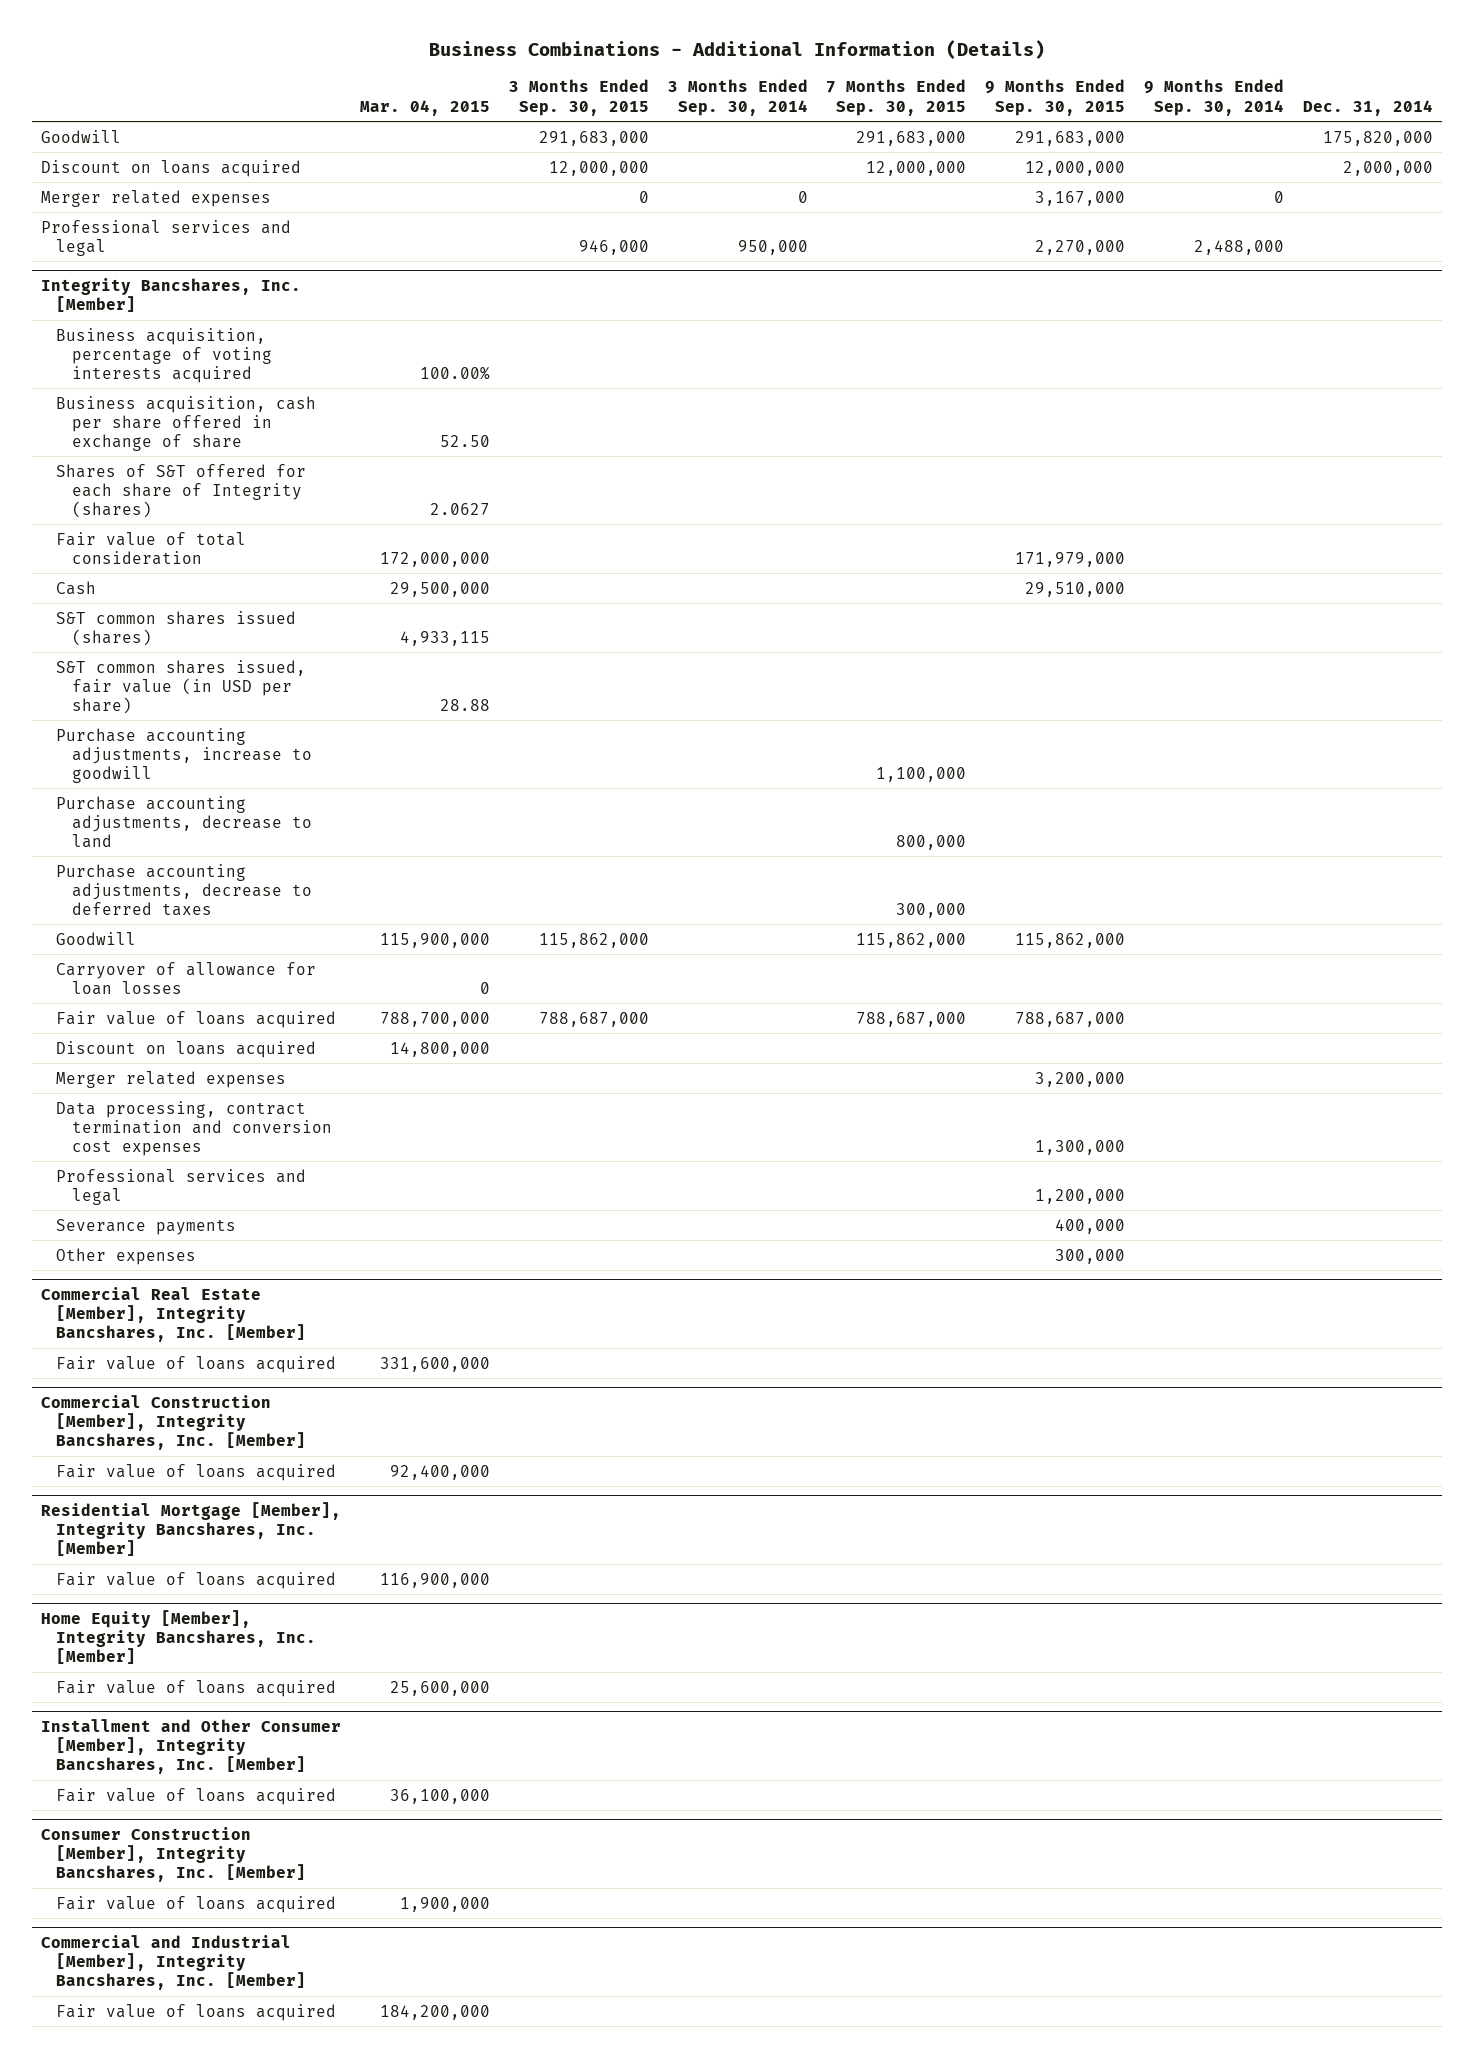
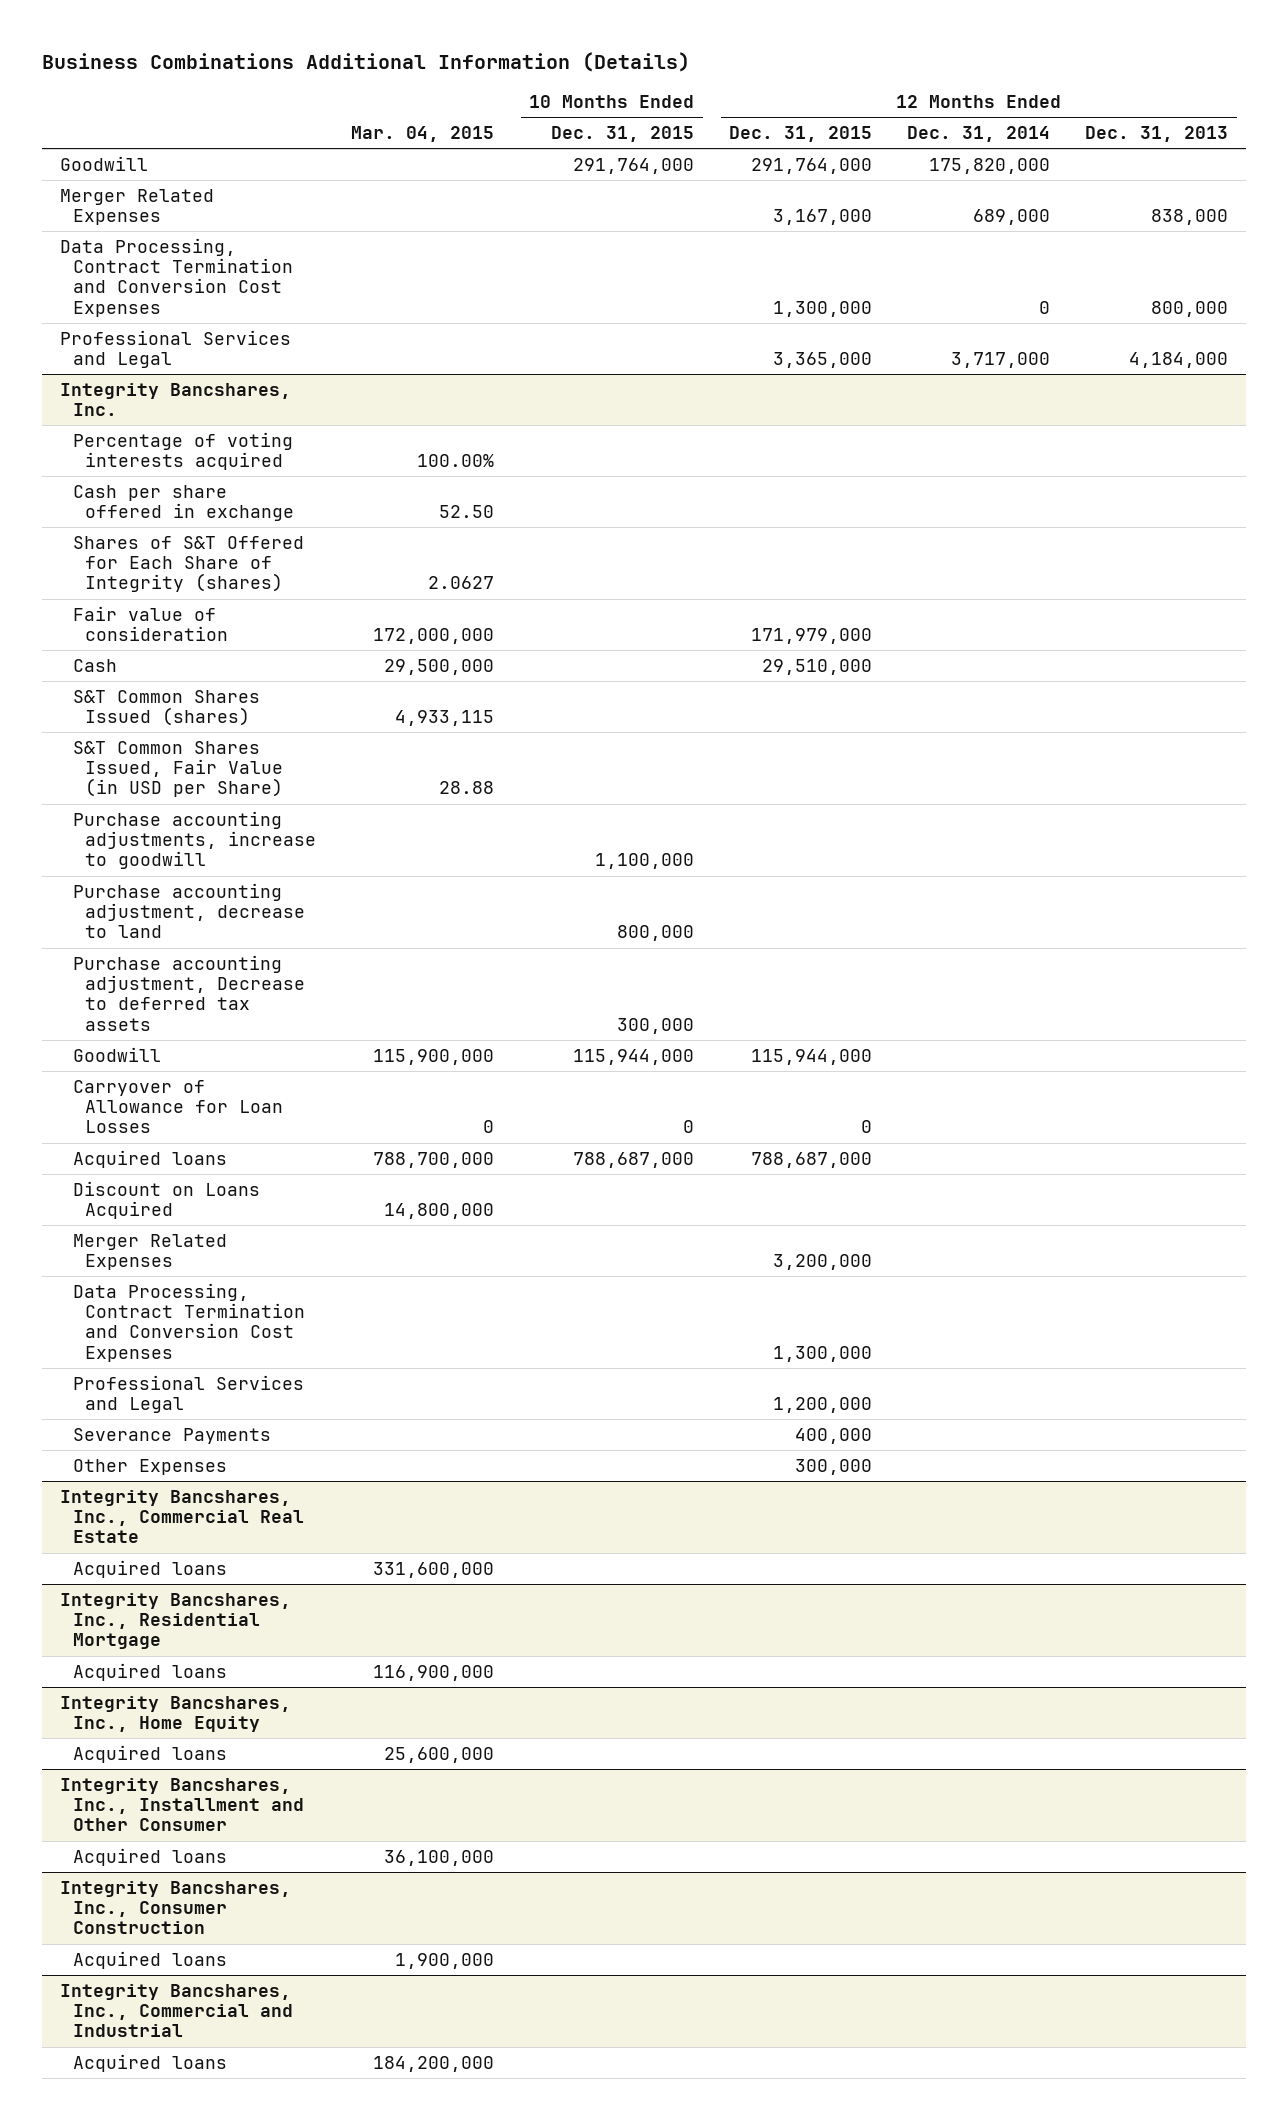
- Business Combinations - Additional Information (Details)
+ Business Combinations Additional Information (Details)
- | Mar. 04, 2015 | 3 Months Ended Sep. 30, 2015 | 3 Months Ended Sep. 30, 2014 | 7 Months Ended Sep. 30, 2015 | 9 Months Ended Sep. 30, 2015 | 9 Months Ended Sep. 30, 2014 | Dec. 31, 2014
+ | Mar. 04, 2015 | 10 Months Ended Dec. 31, 2015 | 12 Months Ended Dec. 31, 2015 | 12 Months Ended Dec. 31, 2014 | 12 Months Ended Dec. 31, 2013
- Discount on loans acquired | | 12,000,000 | | 12,000,000 | 12,000,000 | | 2,000,000
- Merger related expenses | | 0 | 0 | | 3,167,000 | 0 |
- Professional services and legal | | 946,000 | 950,000 | | 2,270,000 | 2,488,000 |
- Integrity Bancshares, Inc. [Member]
- Business acquisition, percentage of voting interests acquired | 100.00% | | | | | |
- Business acquisition, cash per share offered in exchange of share | 52.50 | | | | | |
- Shares of S&T offered for each share of Integrity (shares) | 2.0627 | | | | | |
- Fair value of total consideration | 172,000,000 | | | | 171,979,000 | |
+ Merger Related Expenses | | | 3,167,000 | 689,000 | 838,000
+ Data Processing, Contract Termination and Conversion Cost Expenses | | | 1,300,000 | 0 | 800,000
+ Professional Services and Legal | | | 3,365,000 | 3,717,000 | 4,184,000
+ Integrity Bancshares, Inc.
+ Percentage of voting interests acquired | 100.00% | | | |
+ Cash per share offered in exchange | 52.50 | | | |
+ Shares of S&T Offered for Each Share of Integrity (shares) | 2.0627 | | | |
+ Fair value of consideration | 172,000,000 | | 171,979,000 | |
- S&T common shares issued (shares) | 4,933,115 | | | | | |
- S&T common shares issued, fair value (in USD per share) | 28.88 | | | | | |
+ S&T Common Shares Issued (shares) | 4,933,115 | | | |
+ S&T Common Shares Issued, Fair Value (in USD per Share) | 28.88 | | | |
- Purchase accounting adjustments, decrease to land | | | | 800,000 | | |
- Purchase accounting adjustments, decrease to deferred taxes | | | | 300,000 | | |
+ Purchase accounting adjustment, decrease to land | | 800,000 | | |
+ Purchase accounting adjustment, Decrease to deferred tax assets | | 300,000 | | |
- Carryover of allowance for loan losses | 0 | | | | | |
- Fair value of loans acquired | 788,700,000 | 788,687,000 | | 788,687,000 | 788,687,000 | |
- Discount on loans acquired | 14,800,000 | | | | | |
- Merger related expenses | | | | | 3,200,000 | |
- Data processing, contract termination and conversion cost expenses | | | | | 1,300,000 | |
- Professional services and legal | | | | | 1,200,000 | |
- Severance payments | | | | | 400,000 | |
- Other expenses | | | | | 300,000 | |
- Commercial Real Estate [Member], Integrity Bancshares, Inc. [Member]
- Fair value of loans acquired | 331,600,000 | | | | | |
- Commercial Construction [Member], Integrity Bancshares, Inc. [Member]
- Fair value of loans acquired | 92,400,000 | | | | | |
- Residential Mortgage [Member], Integrity Bancshares, Inc. [Member]
- Fair value of loans acquired | 116,900,000 | | | | | |
- Home Equity [Member], Integrity Bancshares, Inc. [Member]
- Fair value of loans acquired | 25,600,000 | | | | | |
- Installment and Other Consumer [Member], Integrity Bancshares, Inc. [Member]
- Fair value of loans acquired | 36,100,000 | | | | | |
- Consumer Construction [Member], Integrity Bancshares, Inc. [Member]
- Fair value of loans acquired | 1,900,000 | | | | | |
- Commercial and Industrial [Member], Integrity Bancshares, Inc. [Member]
- Fair value of loans acquired | 184,200,000 | | | | | |
+ Carryover of Allowance for Loan Losses | 0 | 0 | 0 | |
+ Acquired loans | 788,700,000 | 788,687,000 | 788,687,000 | |
+ Discount on Loans Acquired | 14,800,000 | | | |
+ Merger Related Expenses | | | 3,200,000 | |
+ Data Processing, Contract Termination and Conversion Cost Expenses | | | 1,300,000 | |
+ Professional Services and Legal | | | 1,200,000 | |
+ Severance Payments | | | 400,000 | |
+ Other Expenses | | | 300,000 | |
+ Integrity Bancshares, Inc., Commercial Real Estate
+ Acquired loans | 331,600,000 | | | |
+ Integrity Bancshares, Inc., Residential Mortgage
+ Acquired loans | 116,900,000 | | | |
+ Integrity Bancshares, Inc., Home Equity
+ Acquired loans | 25,600,000 | | | |
+ Integrity Bancshares, Inc., Installment and Other Consumer
+ Acquired loans | 36,100,000 | | | |
+ Integrity Bancshares, Inc., Consumer Construction
+ Acquired loans | 1,900,000 | | | |
+ Integrity Bancshares, Inc., Commercial and Industrial
+ Acquired loans | 184,200,000 | | | |

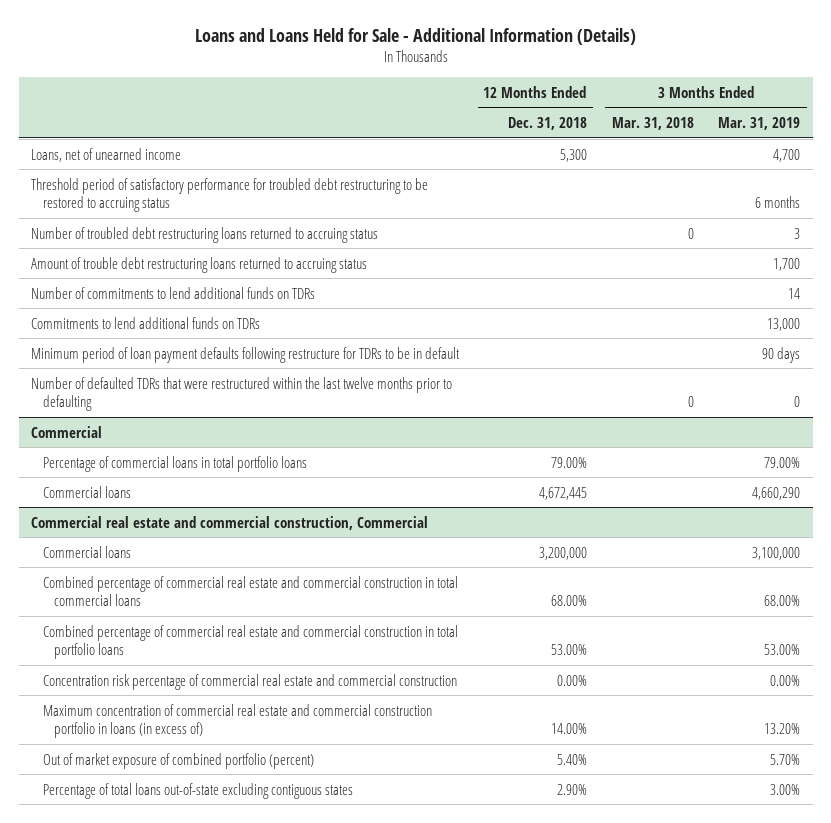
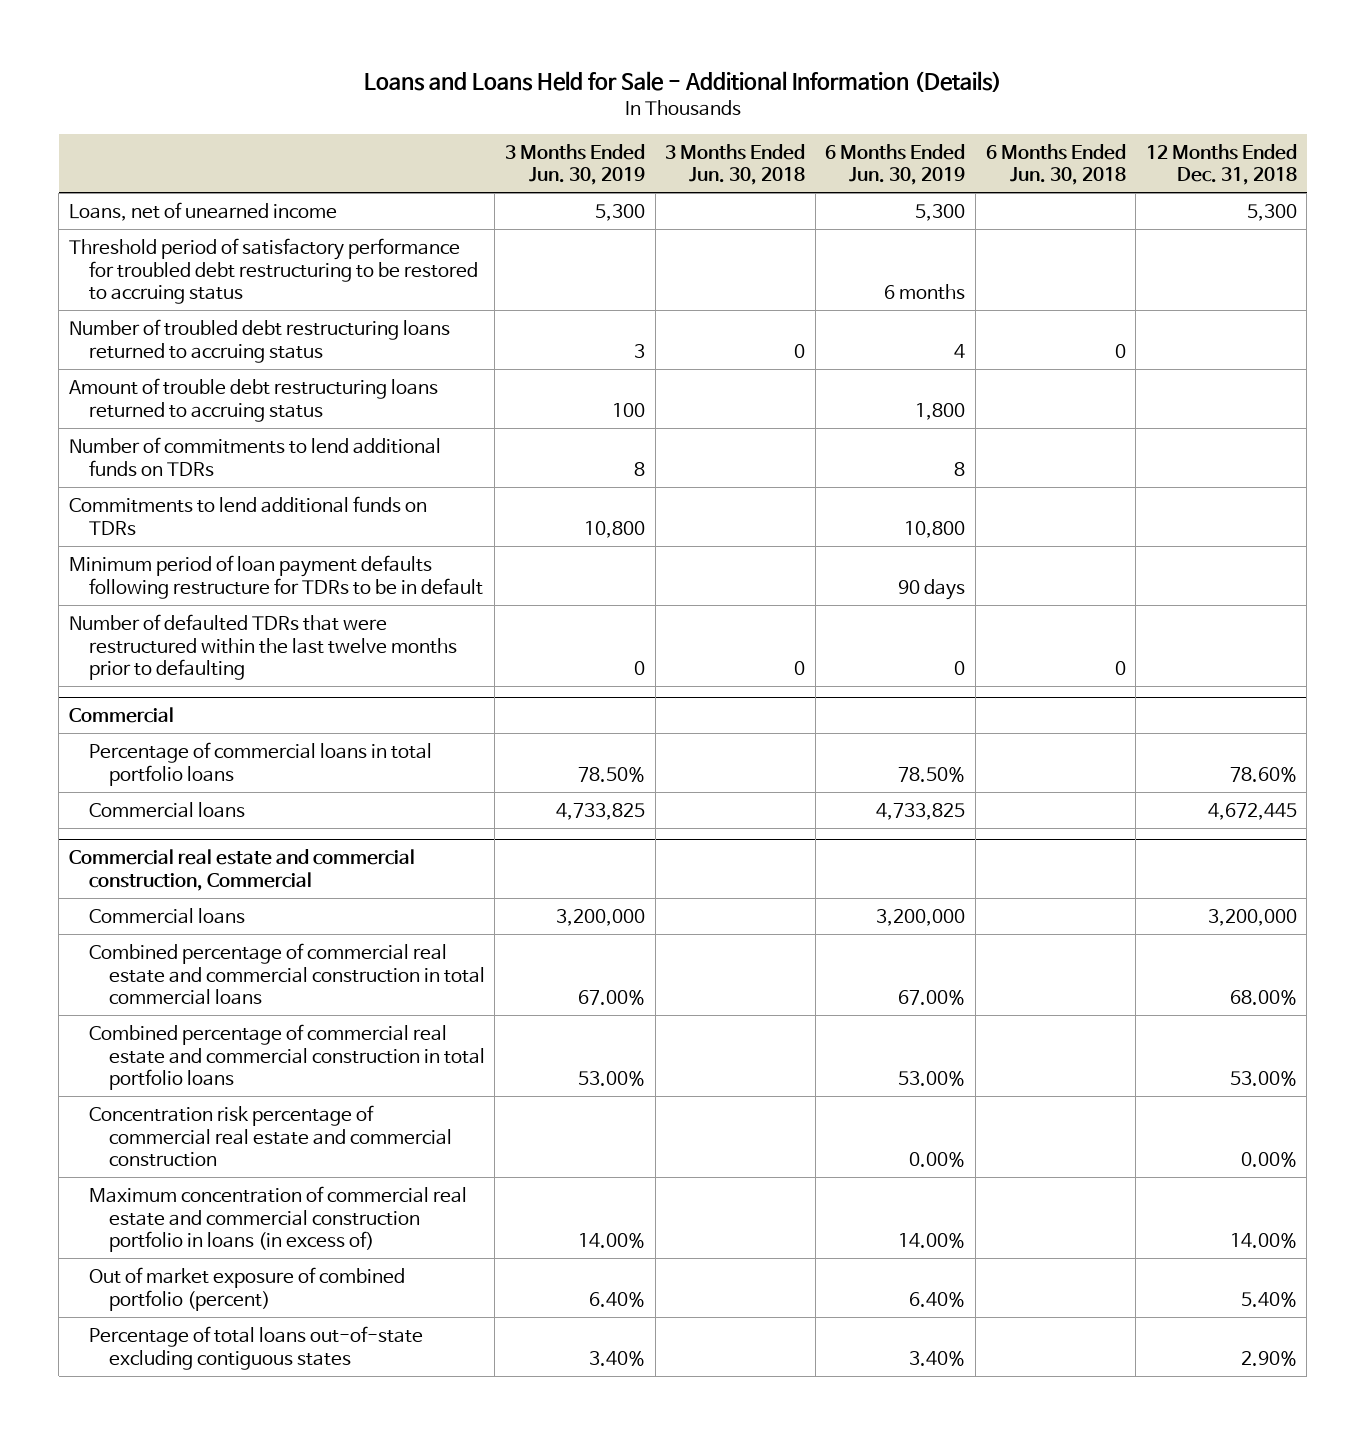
- | 12 Months Ended Dec. 31, 2018 | 3 Months Ended Mar. 31, 2018 | 3 Months Ended Mar. 31, 2019
+ | 3 Months Ended Jun. 30, 2019 | 3 Months Ended Jun. 30, 2018 | 6 Months Ended Jun. 30, 2019 | 6 Months Ended Jun. 30, 2018 | 12 Months Ended Dec. 31, 2018
@ Commercial
- Percentage of commercial loans in total portfolio loans | 79.00% | | 79.00%
+ Percentage of commercial loans in total portfolio loans | 78.50% | | 78.50% | | 78.60%

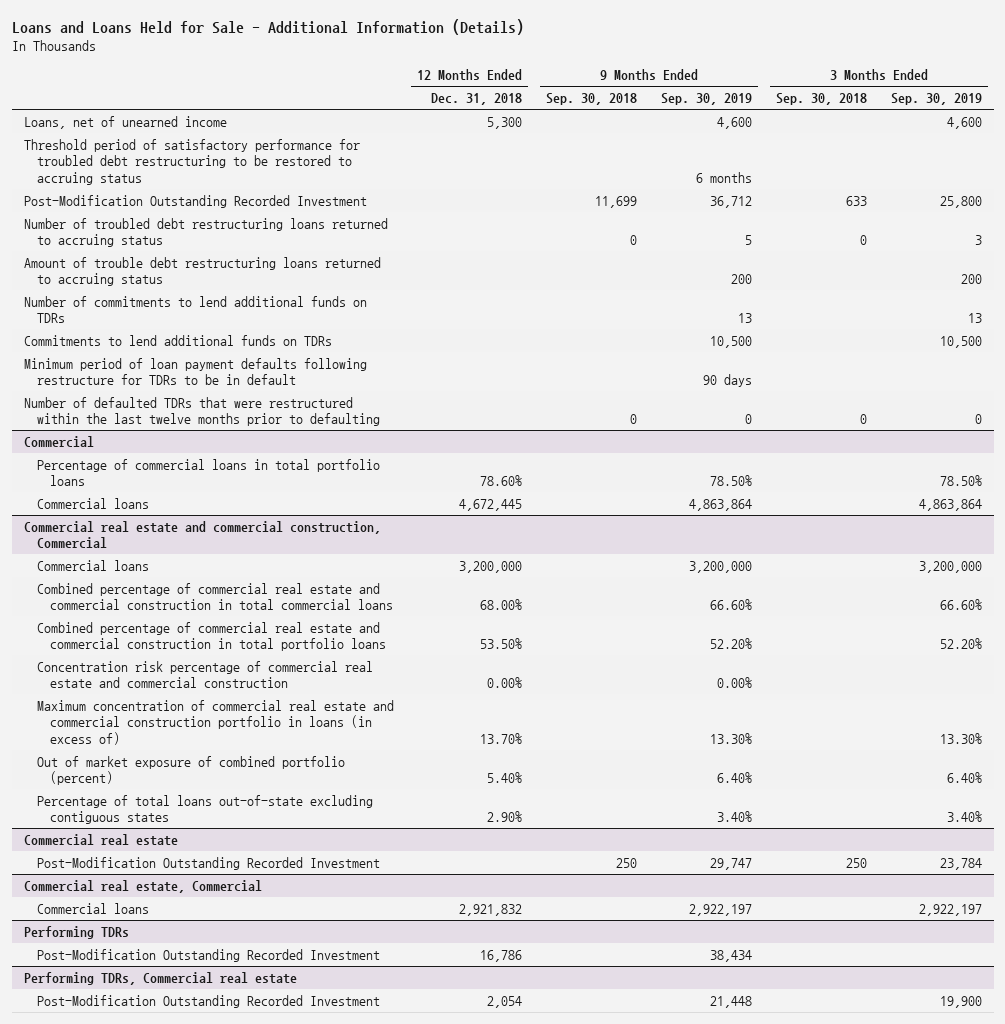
- | 3 Months Ended Jun. 30, 2019 | 3 Months Ended Jun. 30, 2018 | 6 Months Ended Jun. 30, 2019 | 6 Months Ended Jun. 30, 2018 | 12 Months Ended Dec. 31, 2018
+ | 12 Months Ended Dec. 31, 2018 | 9 Months Ended Sep. 30, 2018 | 9 Months Ended Sep. 30, 2019 | 3 Months Ended Sep. 30, 2018 | 3 Months Ended Sep. 30, 2019
+ Post-Modification Outstanding Recorded Investment | | 11,699 | 36,712 | 633 | 25,800
@ Commercial real estate and commercial construction, Commercial
- Combined percentage of commercial real estate and commercial construction in total portfolio loans | 53.00% | | 53.00% | | 53.00%
+ Combined percentage of commercial real estate and commercial construction in total portfolio loans | 53.50% | | 52.20% | | 52.20%
- Maximum concentration of commercial real estate and commercial construction portfolio in loans (in excess of) | 14.00% | | 14.00% | | 14.00%
+ Maximum concentration of commercial real estate and commercial construction portfolio in loans (in excess of) | 13.70% | | 13.30% | | 13.30%
+ Commercial real estate
+ Post-Modification Outstanding Recorded Investment | | 250 | 29,747 | 250 | 23,784
+ Commercial real estate, Commercial
+ Commercial loans | 2,921,832 | | 2,922,197 | | 2,922,197
+ Performing TDRs
+ Post-Modification Outstanding Recorded Investment | 16,786 | | 38,434 | |
+ Performing TDRs, Commercial real estate
+ Post-Modification Outstanding Recorded Investment | 2,054 | | 21,448 | | 19,900

